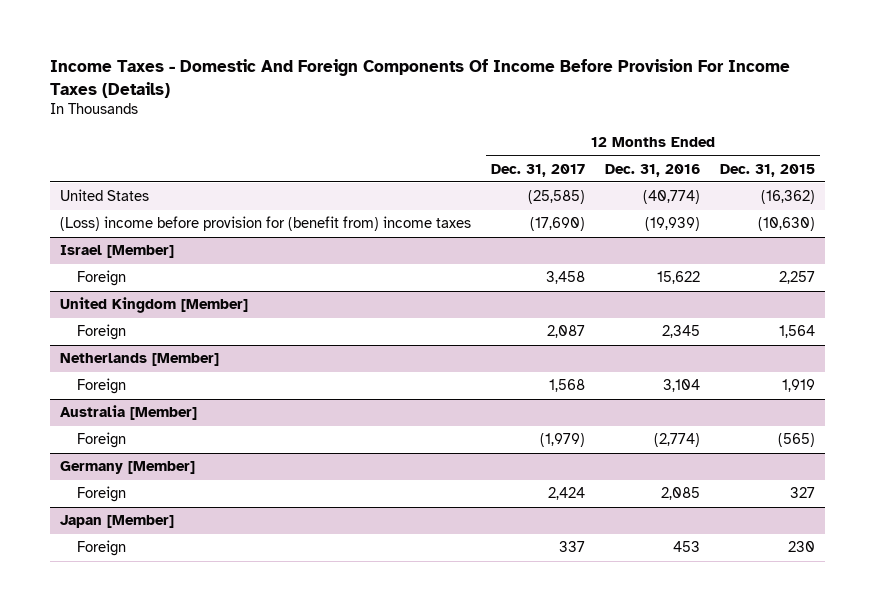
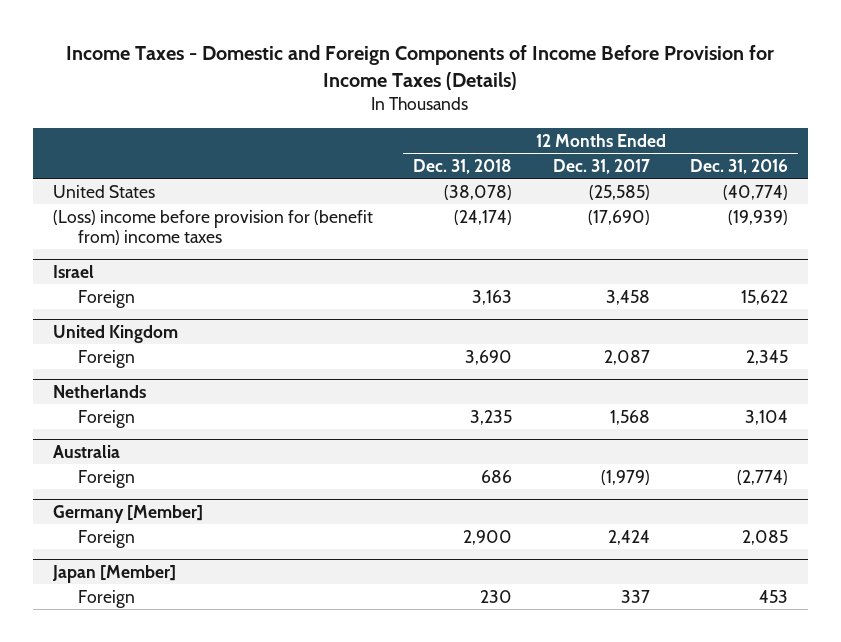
- Income Taxes - Domestic And Foreign Components Of Income Before Provision For Income Taxes (Details)
+ Income Taxes - Domestic and Foreign Components of Income Before Provision for Income Taxes (Details)
- | 12 Months Ended Dec. 31, 2017 | 12 Months Ended Dec. 31, 2016 | 12 Months Ended Dec. 31, 2015
+ | 12 Months Ended Dec. 31, 2018 | 12 Months Ended Dec. 31, 2017 | 12 Months Ended Dec. 31, 2016
- Israel [Member]
+ Israel
- United Kingdom [Member]
+ United Kingdom
- Netherlands [Member]
+ Netherlands
- Australia [Member]
+ Australia

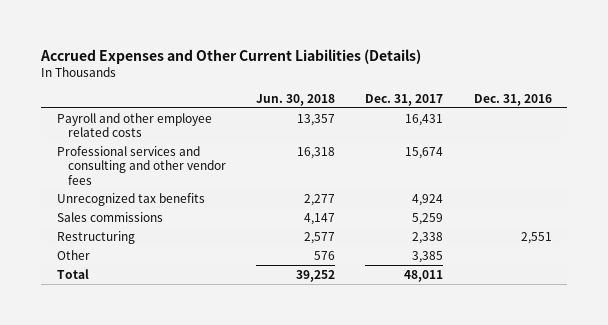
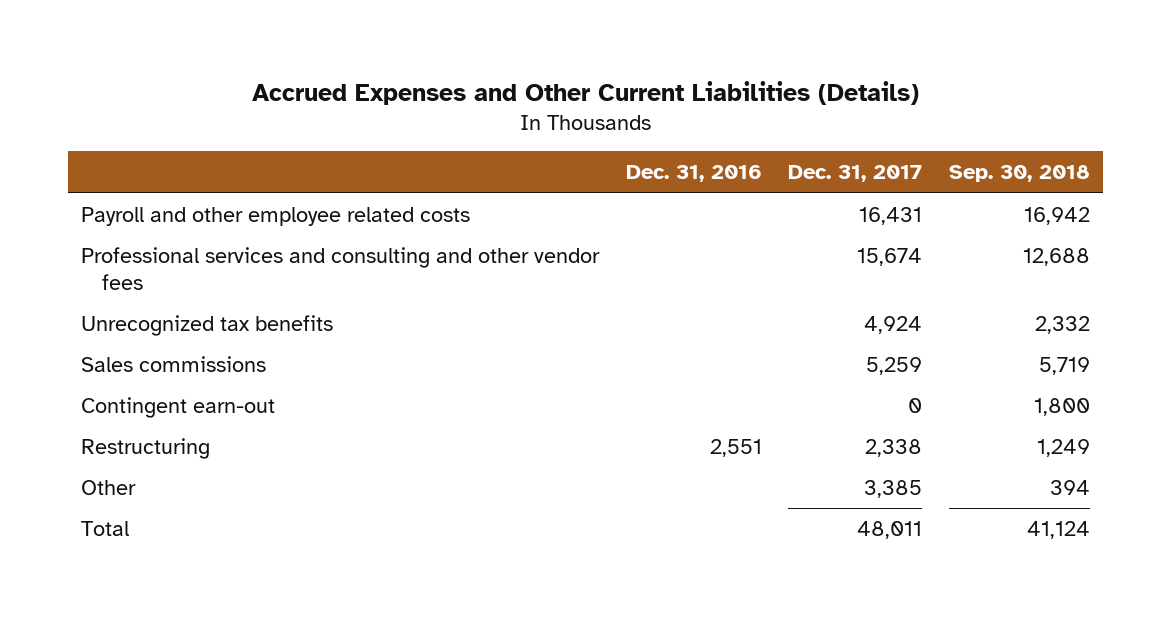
- | Jun. 30, 2018 | Dec. 31, 2017 | Dec. 31, 2016
+ | Dec. 31, 2016 | Dec. 31, 2017 | Sep. 30, 2018
+ Contingent earn-out | | 0 | 1,800

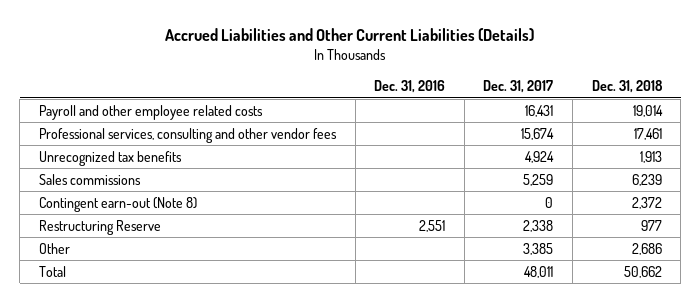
- Accrued Expenses and Other Current Liabilities (Details)
+ Accrued Liabilities and Other Current Liabilities (Details)
- | Dec. 31, 2016 | Dec. 31, 2017 | Sep. 30, 2018
+ | Dec. 31, 2016 | Dec. 31, 2017 | Dec. 31, 2018
- Professional services and consulting and other vendor fees | | 15,674 | 12,688
+ Professional services, consulting and other vendor fees | | 15,674 | 17,461
- Contingent earn-out | | 0 | 1,800
- Restructuring | 2,551 | 2,338 | 1,249
+ Contingent earn-out (Note 8) | | 0 | 2,372
+ Restructuring Reserve | 2,551 | 2,338 | 977

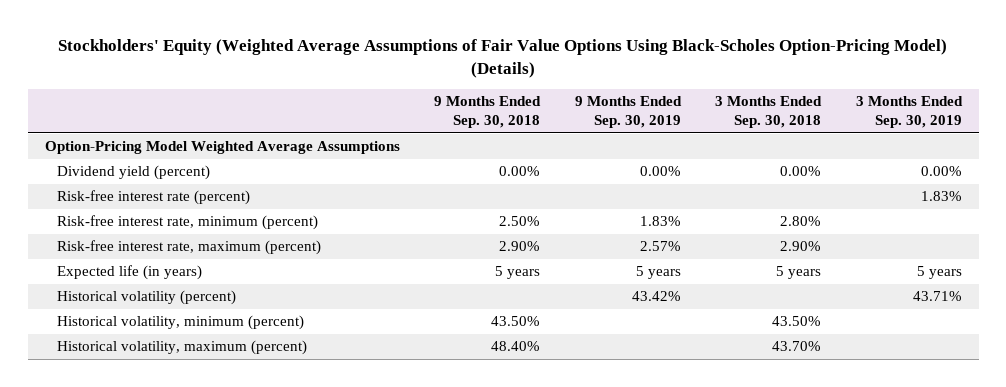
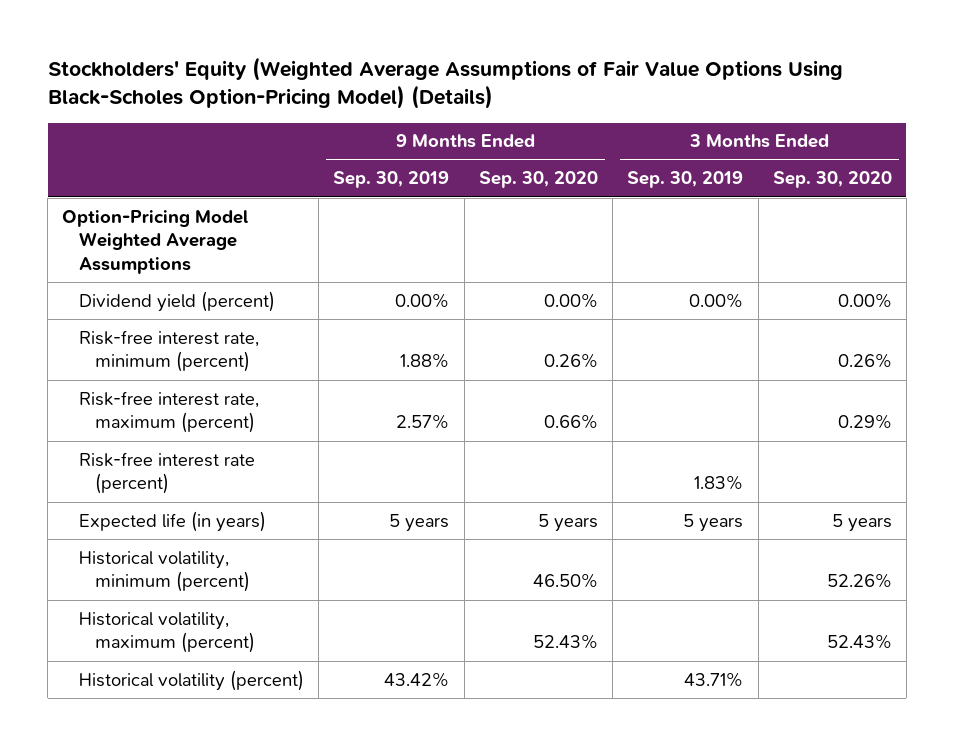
- | 9 Months Ended Sep. 30, 2018 | 9 Months Ended Sep. 30, 2019 | 3 Months Ended Sep. 30, 2018 | 3 Months Ended Sep. 30, 2019
+ | 9 Months Ended Sep. 30, 2019 | 9 Months Ended Sep. 30, 2020 | 3 Months Ended Sep. 30, 2019 | 3 Months Ended Sep. 30, 2020
- Risk-free interest rate, minimum (percent) | 2.50% | 1.83% | 2.80% |
+ Risk-free interest rate, minimum (percent) | 1.88% | 0.26% | | 0.26%
moved down: Risk-free interest rate (percent) | | | 1.83% |
moved down: Historical volatility (percent) | 43.42% | | 43.71% |

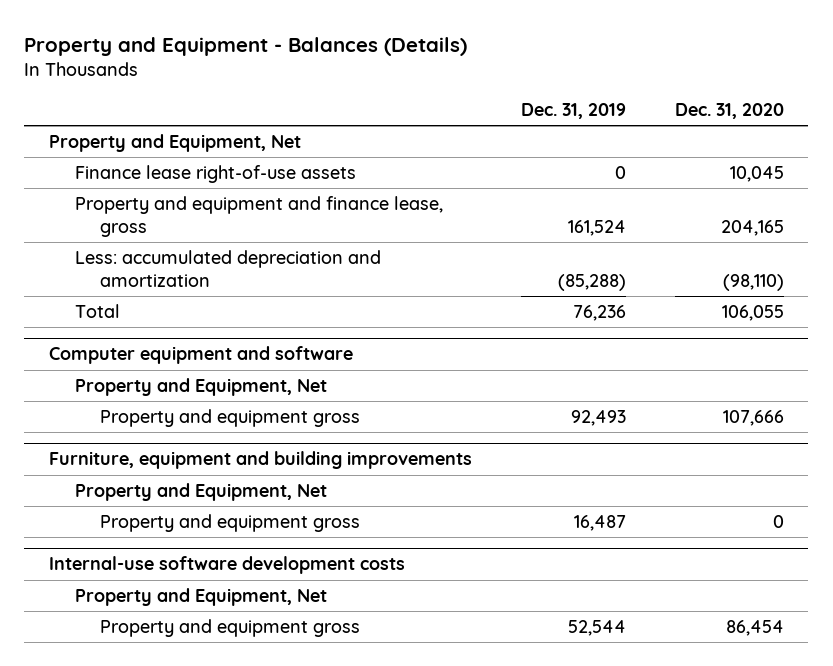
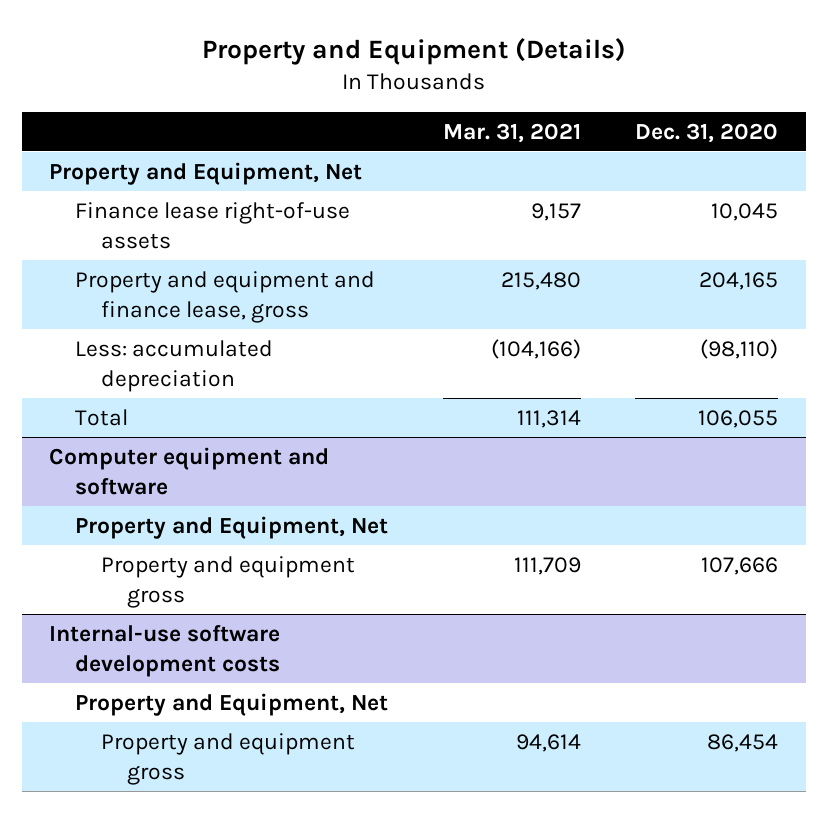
- Property and Equipment - Balances (Details)
+ Property and Equipment (Details)
- | Dec. 31, 2019 | Dec. 31, 2020
+ | Mar. 31, 2021 | Dec. 31, 2020
- Less: accumulated depreciation and amortization | (85,288) | (98,110)
+ Less: accumulated depreciation | (104,166) | (98,110)
- Furniture, equipment and building improvements
- Property and Equipment, Net
- Property and equipment gross | 16,487 | 0

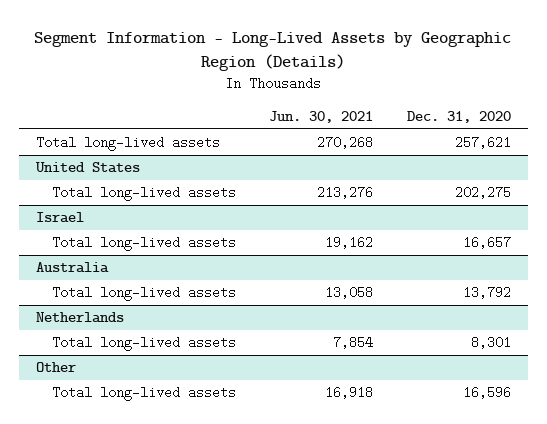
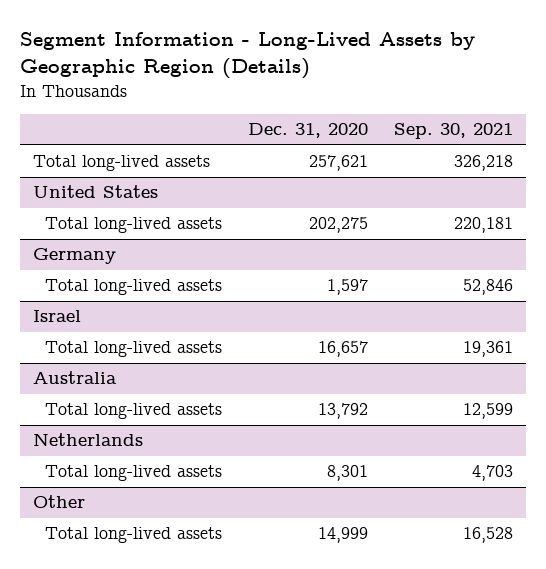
- | Jun. 30, 2021 | Dec. 31, 2020
+ | Dec. 31, 2020 | Sep. 30, 2021
+ Germany
+ Total long-lived assets | 1,597 | 52,846
@ Other
- Total long-lived assets | 16,918 | 16,596
+ Total long-lived assets | 14,999 | 16,528

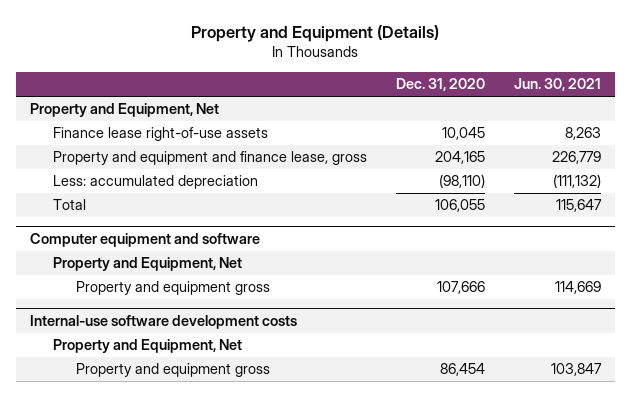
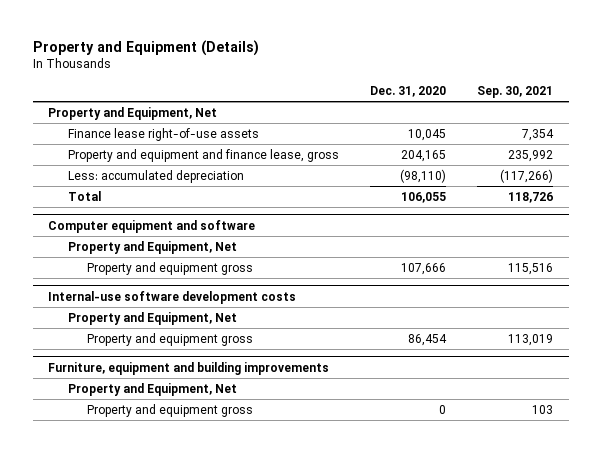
- | Dec. 31, 2020 | Jun. 30, 2021
+ | Dec. 31, 2020 | Sep. 30, 2021
+ Furniture, equipment and building improvements
+ Property and Equipment, Net
+ Property and equipment gross | 0 | 103

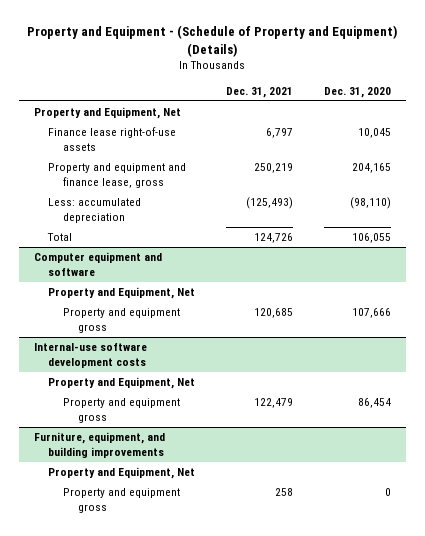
- Property and Equipment (Details)
+ Property and Equipment - (Schedule of Property and Equipment) (Details)
- | Dec. 31, 2020 | Sep. 30, 2021
+ | Dec. 31, 2021 | Dec. 31, 2020
- Furniture, equipment and building improvements
+ Furniture, equipment, and building improvements

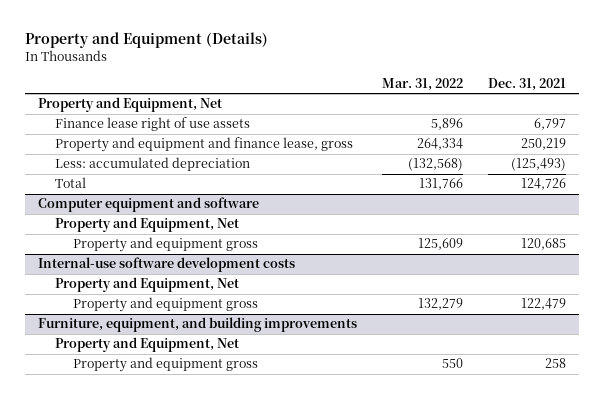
- Property and Equipment - (Schedule of Property and Equipment) (Details)
+ Property and Equipment (Details)
- | Dec. 31, 2021 | Dec. 31, 2020
+ | Mar. 31, 2022 | Dec. 31, 2021
- Finance lease right-of-use assets | 6,797 | 10,045
+ Finance lease right of use assets | 5,896 | 6,797

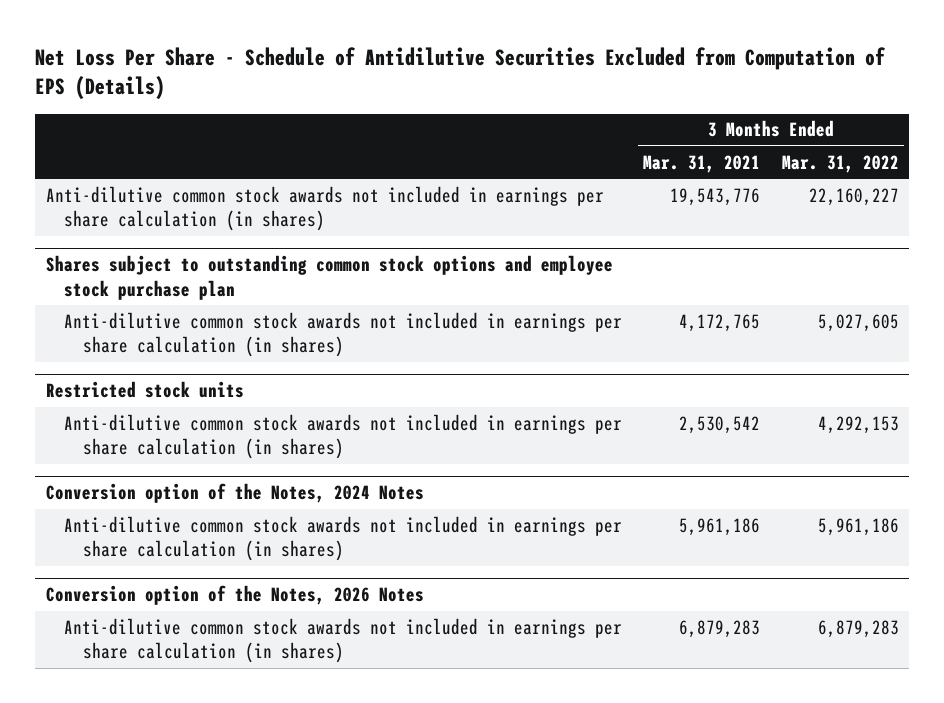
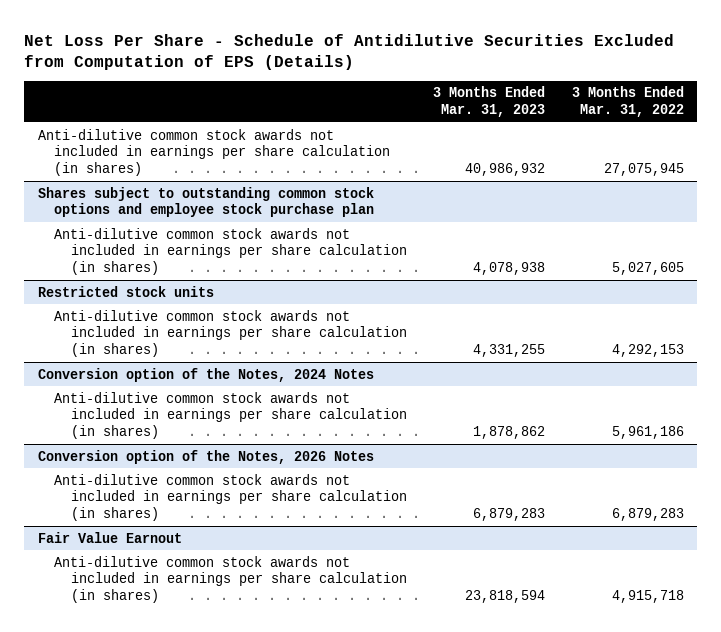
- | 3 Months Ended Mar. 31, 2021 | 3 Months Ended Mar. 31, 2022
+ | 3 Months Ended Mar. 31, 2023 | 3 Months Ended Mar. 31, 2022
- Anti-dilutive common stock awards not included in earnings per share calculation (in shares) | 19,543,776 | 22,160,227
+ Anti-dilutive common stock awards not included in earnings per share calculation (in shares) | 40,986,932 | 27,075,945
+ Fair Value Earnout
+ Anti-dilutive common stock awards not included in earnings per share calculation (in shares) | 23,818,594 | 4,915,718

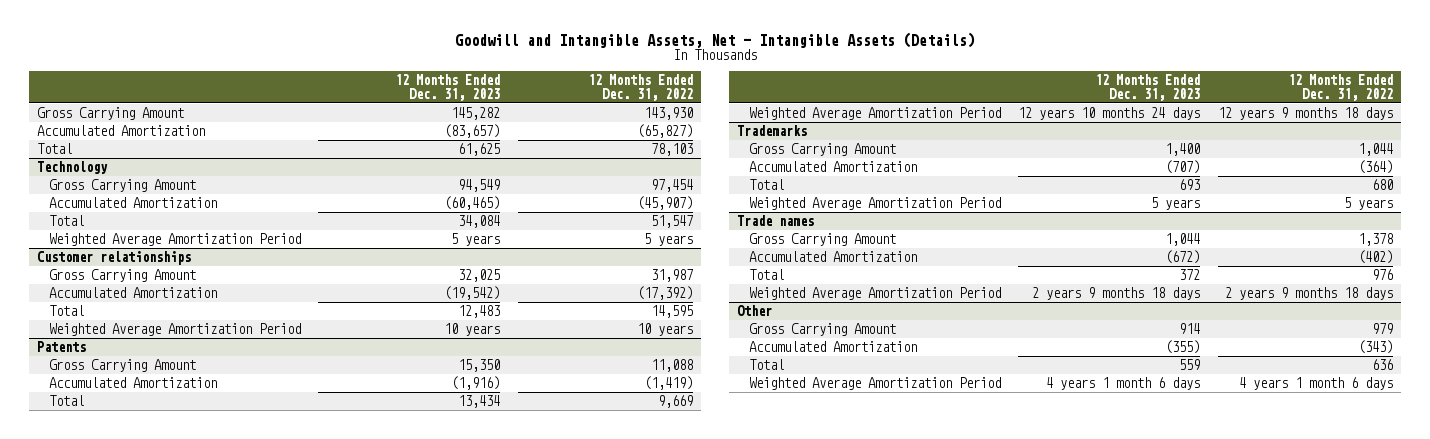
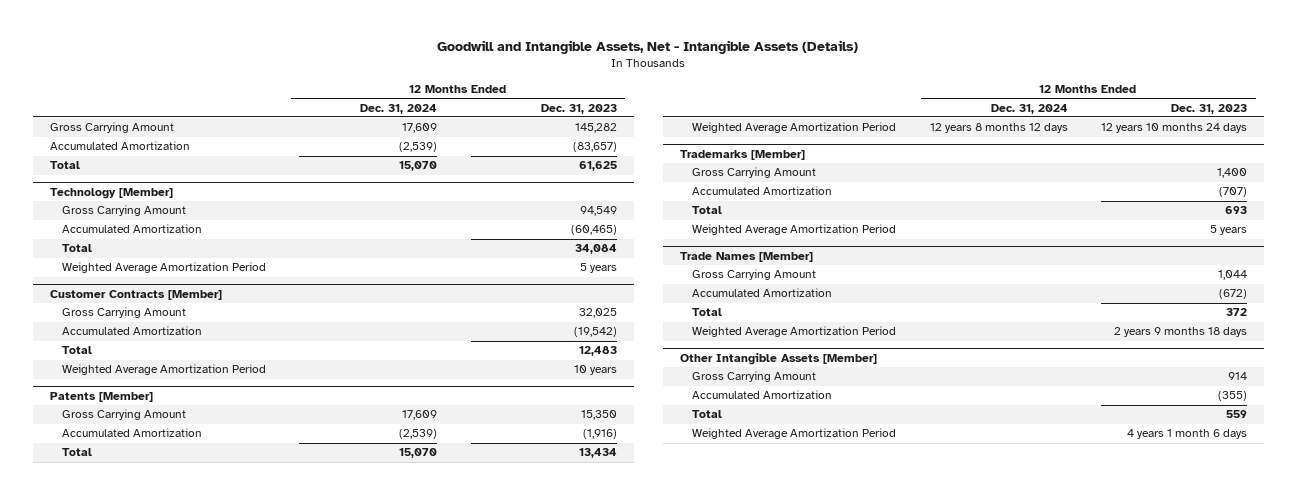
- | 12 Months Ended Dec. 31, 2023 | 12 Months Ended Dec. 31, 2022
+ | 12 Months Ended Dec. 31, 2024 | 12 Months Ended Dec. 31, 2023
- Technology
+ Technology [Member]
- Customer relationships
+ Customer Contracts [Member]
- Patents
+ Patents [Member]
- Trademarks
+ Trademarks [Member]
- Trade names
+ Trade Names [Member]
- Other
+ Other Intangible Assets [Member]

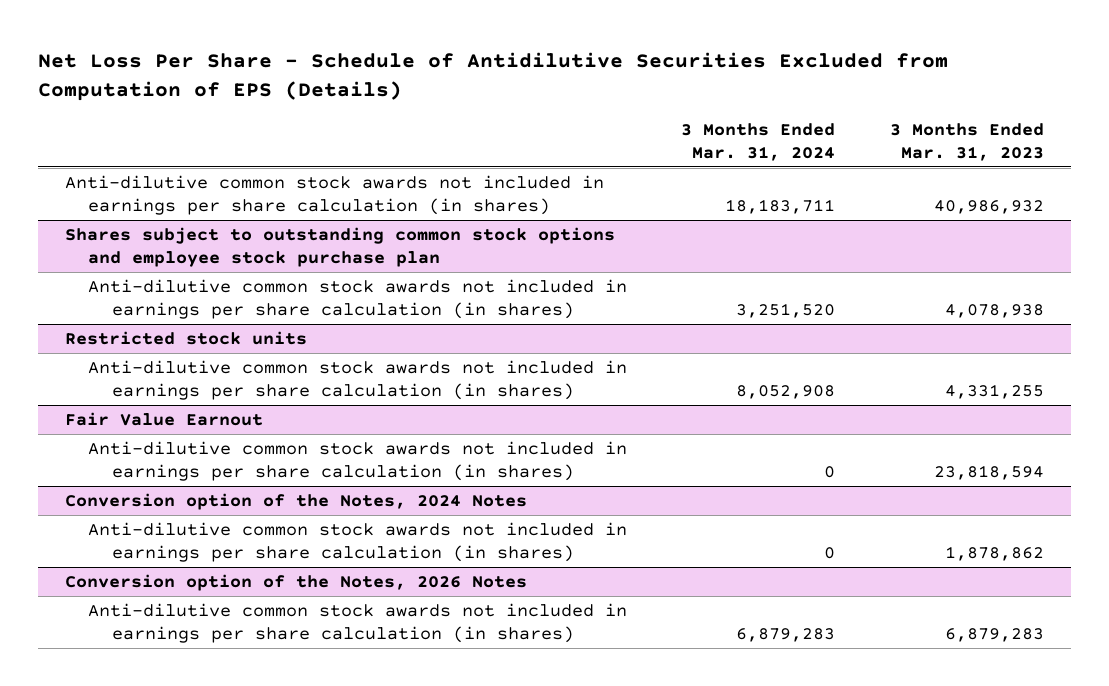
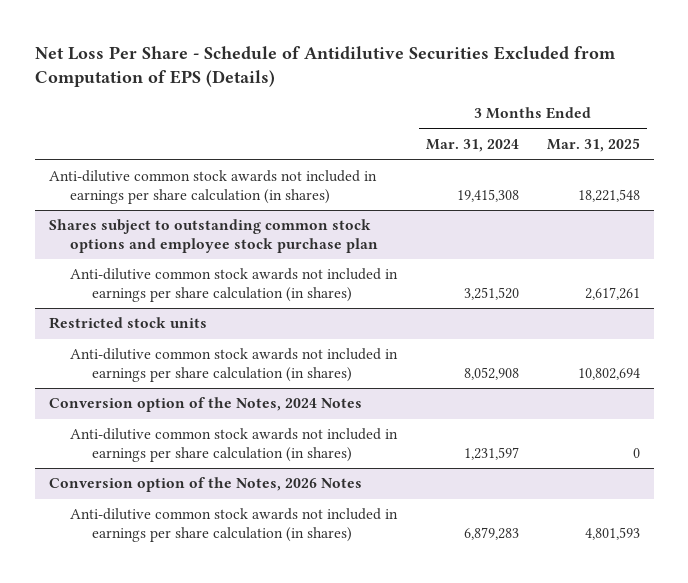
- | 3 Months Ended Mar. 31, 2024 | 3 Months Ended Mar. 31, 2023
+ | 3 Months Ended Mar. 31, 2024 | 3 Months Ended Mar. 31, 2025
- Anti-dilutive common stock awards not included in earnings per share calculation (in shares) | 18,183,711 | 40,986,932
+ Anti-dilutive common stock awards not included in earnings per share calculation (in shares) | 19,415,308 | 18,221,548
- Fair Value Earnout
- Anti-dilutive common stock awards not included in earnings per share calculation (in shares) | 0 | 23,818,594
@ Conversion option of the Notes, 2024 Notes
- Anti-dilutive common stock awards not included in earnings per share calculation (in shares) | 0 | 1,878,862
+ Anti-dilutive common stock awards not included in earnings per share calculation (in shares) | 1,231,597 | 0

